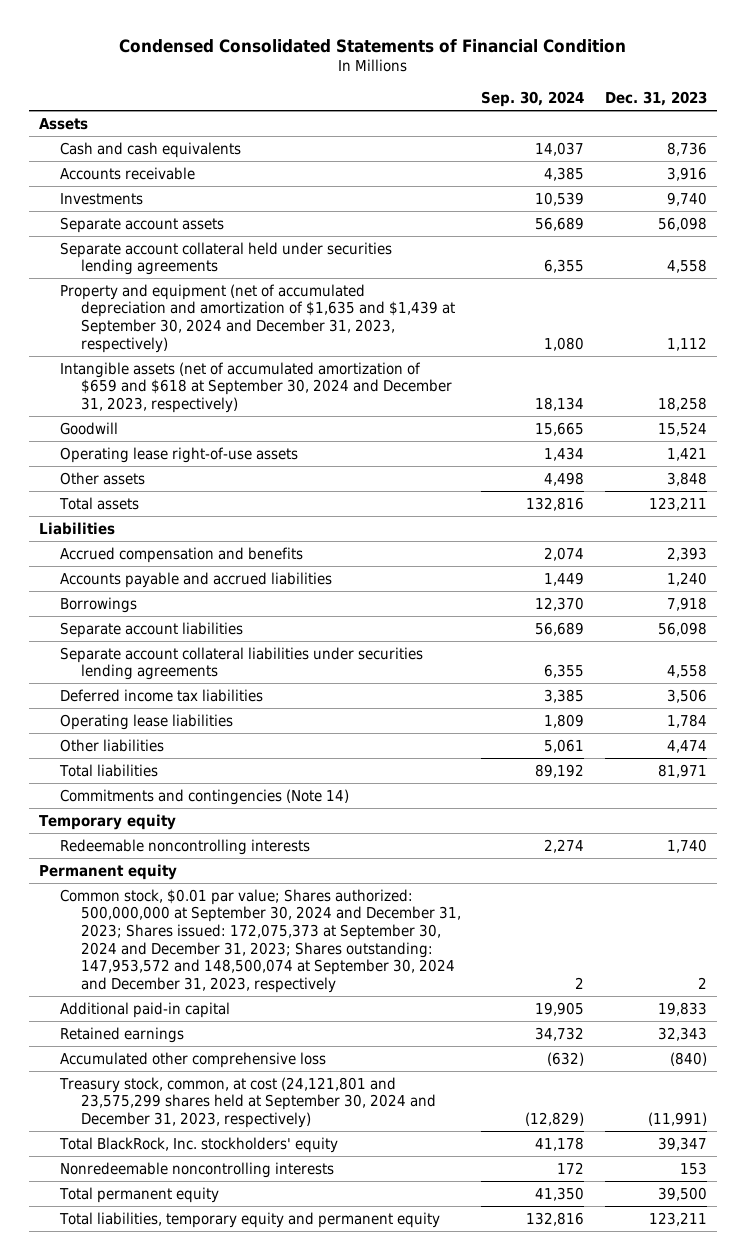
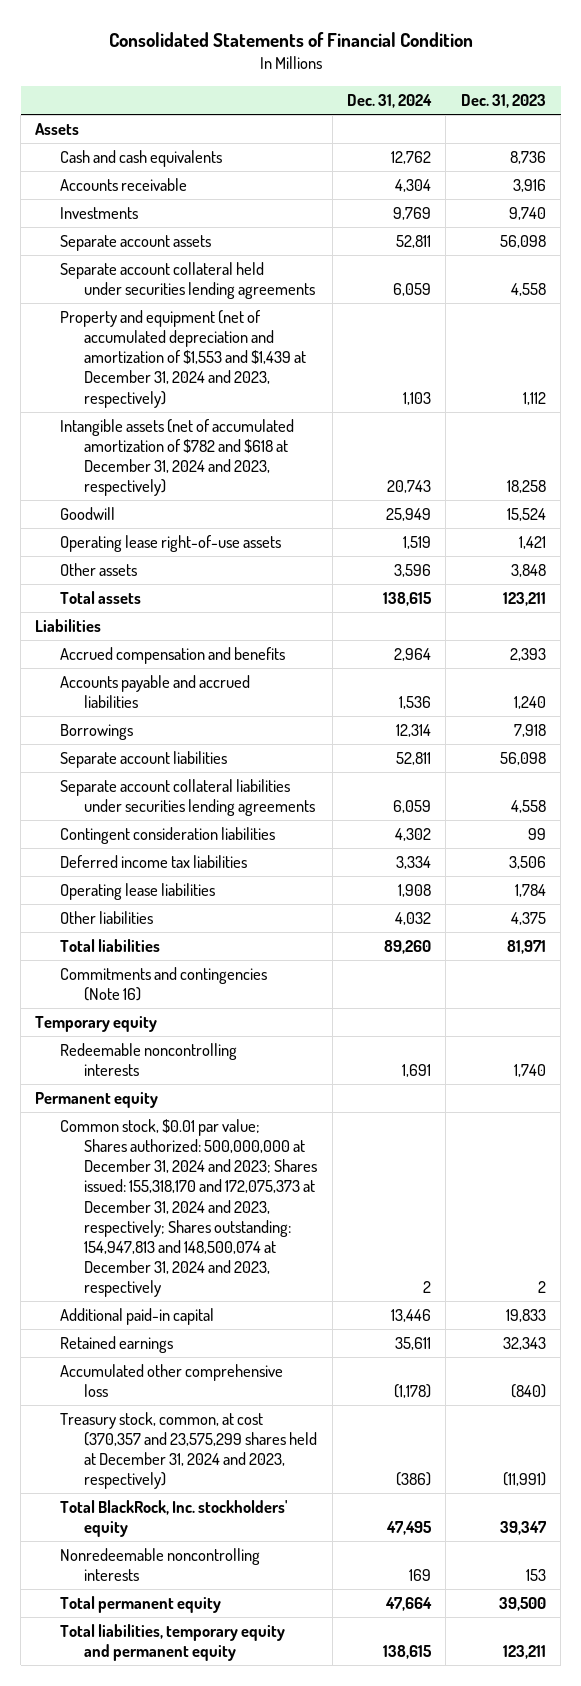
- Condensed Consolidated Statements of Financial Condition
+ Consolidated Statements of Financial Condition
- | Sep. 30, 2024 | Dec. 31, 2023
+ | Dec. 31, 2024 | Dec. 31, 2023
- Property and equipment (net of accumulated depreciation and amortization of $1,635 and $1,439 at September 30, 2024 and December 31, 2023, respectively) | 1,080 | 1,112
- Intangible assets (net of accumulated amortization of $659 and $618 at September 30, 2024 and December 31, 2023, respectively) | 18,134 | 18,258
+ Property and equipment (net of accumulated depreciation and amortization of $1,553 and $1,439 at December 31, 2024 and 2023, respectively) | 1,103 | 1,112
+ Intangible assets (net of accumulated amortization of $782 and $618 at December 31, 2024 and 2023, respectively) | 20,743 | 18,258
+ Contingent consideration liabilities | 4,302 | 99
- Other liabilities | 5,061 | 4,474
+ Other liabilities | 4,032 | 4,375
- Commitments and contingencies (Note 14)
+ Commitments and contingencies (Note 16)
- Common stock, $0.01 par value; Shares authorized: 500,000,000 at September 30, 2024 and December 31, 2023; Shares issued: 172,075,373 at September 30, 2024 and December 31, 2023; Shares outstanding: 147,953,572 and 148,500,074 at September 30, 2024 and December 31, 2023, respectively | 2 | 2
+ Common stock, $0.01 par value; Shares authorized: 500,000,000 at December 31, 2024 and 2023; Shares issued: 155,318,170 and 172,075,373 at December 31, 2024 and 2023, respectively; Shares outstanding: 154,947,813 and 148,500,074 at December 31, 2024 and 2023, respectively | 2 | 2
- Treasury stock, common, at cost (24,121,801 and 23,575,299 shares held at September 30, 2024 and December 31, 2023, respectively) | (12,829) | (11,991)
+ Treasury stock, common, at cost (370,357 and 23,575,299 shares held at December 31, 2024 and 2023, respectively) | (386) | (11,991)

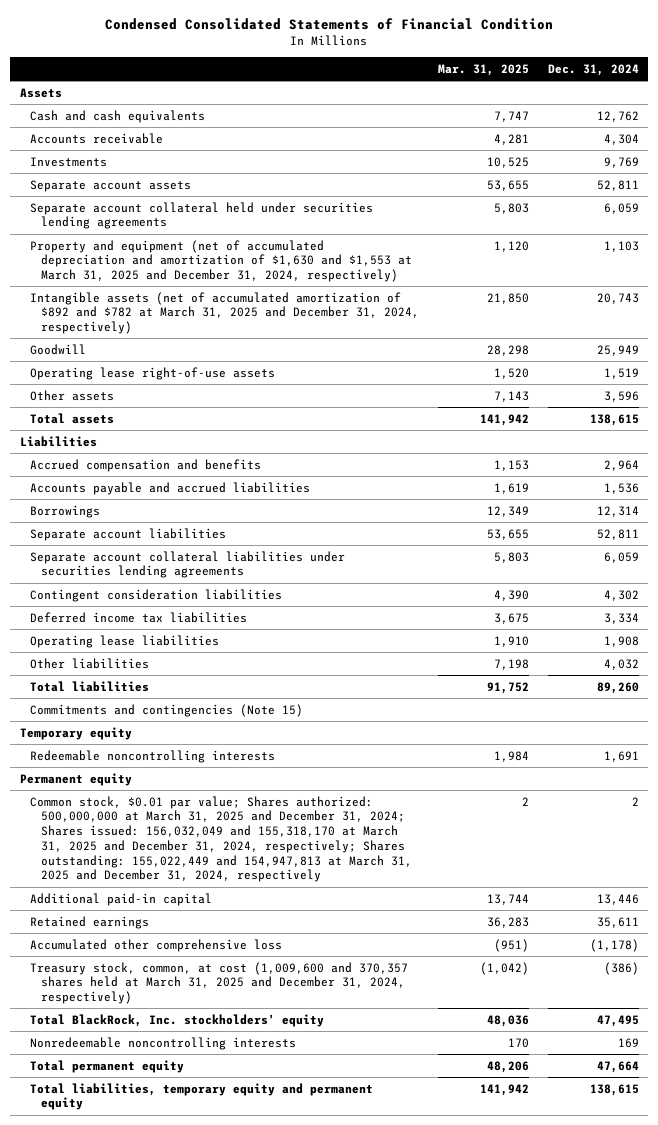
- Consolidated Statements of Financial Condition
+ Condensed Consolidated Statements of Financial Condition
- | Dec. 31, 2024 | Dec. 31, 2023
+ | Mar. 31, 2025 | Dec. 31, 2024
- Property and equipment (net of accumulated depreciation and amortization of $1,553 and $1,439 at December 31, 2024 and 2023, respectively) | 1,103 | 1,112
- Intangible assets (net of accumulated amortization of $782 and $618 at December 31, 2024 and 2023, respectively) | 20,743 | 18,258
+ Property and equipment (net of accumulated depreciation and amortization of $1,630 and $1,553 at March 31, 2025 and December 31, 2024, respectively) | 1,120 | 1,103
+ Intangible assets (net of accumulated amortization of $892 and $782 at March 31, 2025 and December 31, 2024, respectively) | 21,850 | 20,743
- Commitments and contingencies (Note 16)
+ Commitments and contingencies (Note 15)
- Common stock, $0.01 par value; Shares authorized: 500,000,000 at December 31, 2024 and 2023; Shares issued: 155,318,170 and 172,075,373 at December 31, 2024 and 2023, respectively; Shares outstanding: 154,947,813 and 148,500,074 at December 31, 2024 and 2023, respectively | 2 | 2
+ Common stock, $0.01 par value; Shares authorized: 500,000,000 at March 31, 2025 and December 31, 2024; Shares issued: 156,032,049 and 155,318,170 at March 31, 2025 and December 31, 2024, respectively; Shares outstanding: 155,022,449 and 154,947,813 at March 31, 2025 and December 31, 2024, respectively | 2 | 2
- Treasury stock, common, at cost (370,357 and 23,575,299 shares held at December 31, 2024 and 2023, respectively) | (386) | (11,991)
+ Treasury stock, common, at cost (1,009,600 and 370,357 shares held at March 31, 2025 and December 31, 2024, respectively) | (1,042) | (386)

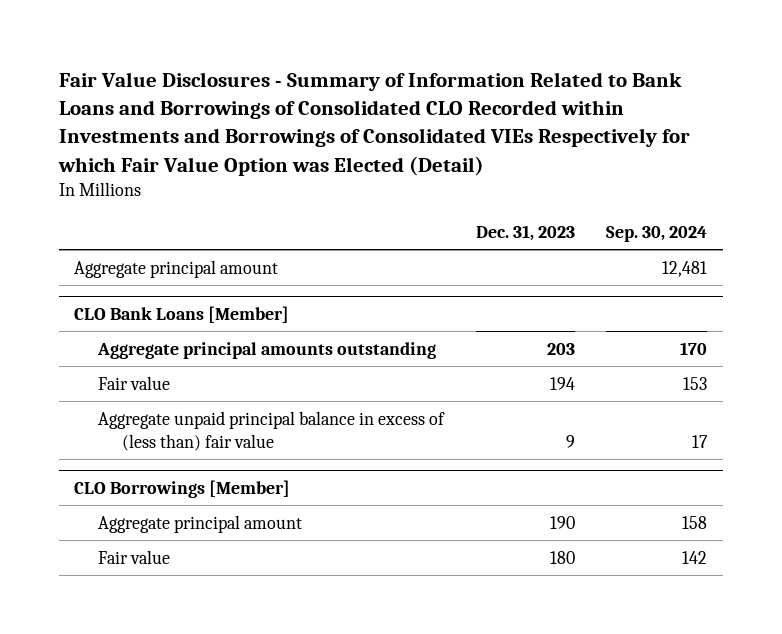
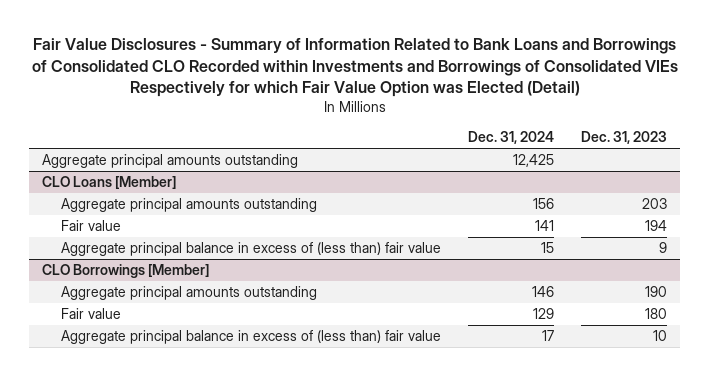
- | Dec. 31, 2023 | Sep. 30, 2024
+ | Dec. 31, 2024 | Dec. 31, 2023
- Aggregate principal amount | | 12,481
- CLO Bank Loans [Member]
+ Aggregate principal amounts outstanding | 12,425 |
+ CLO Loans [Member]
- Aggregate unpaid principal balance in excess of (less than) fair value | 9 | 17
+ Aggregate principal balance in excess of (less than) fair value | 15 | 9
@ CLO Borrowings [Member]
- Aggregate principal amount | 190 | 158
+ Aggregate principal amounts outstanding | 146 | 190
+ Aggregate principal balance in excess of (less than) fair value | 17 | 10

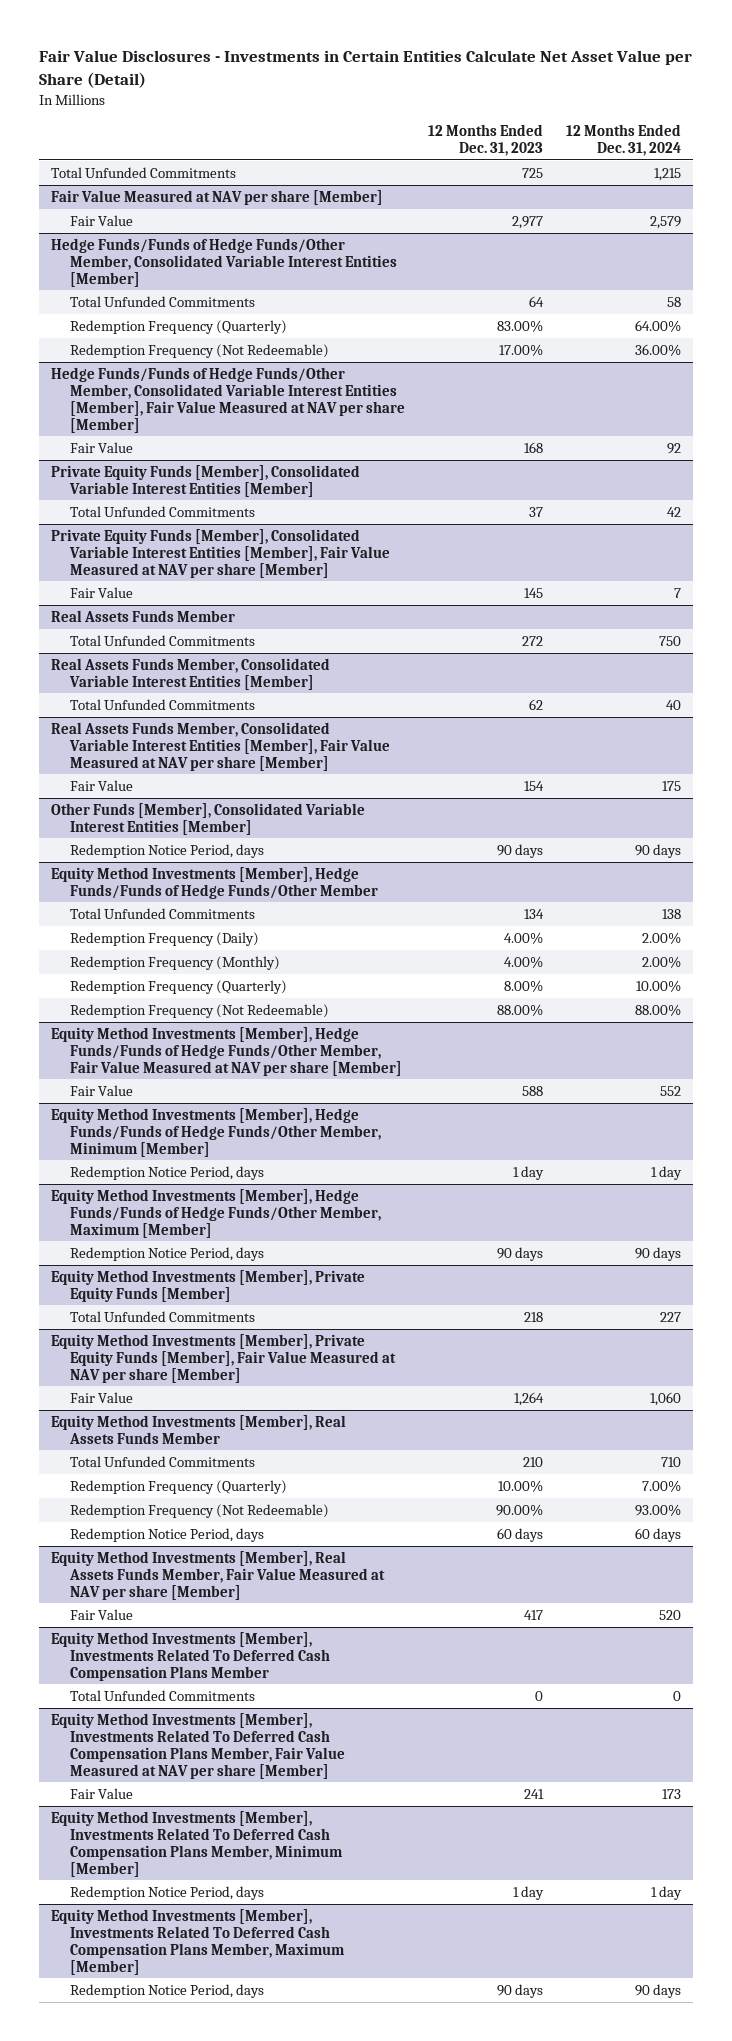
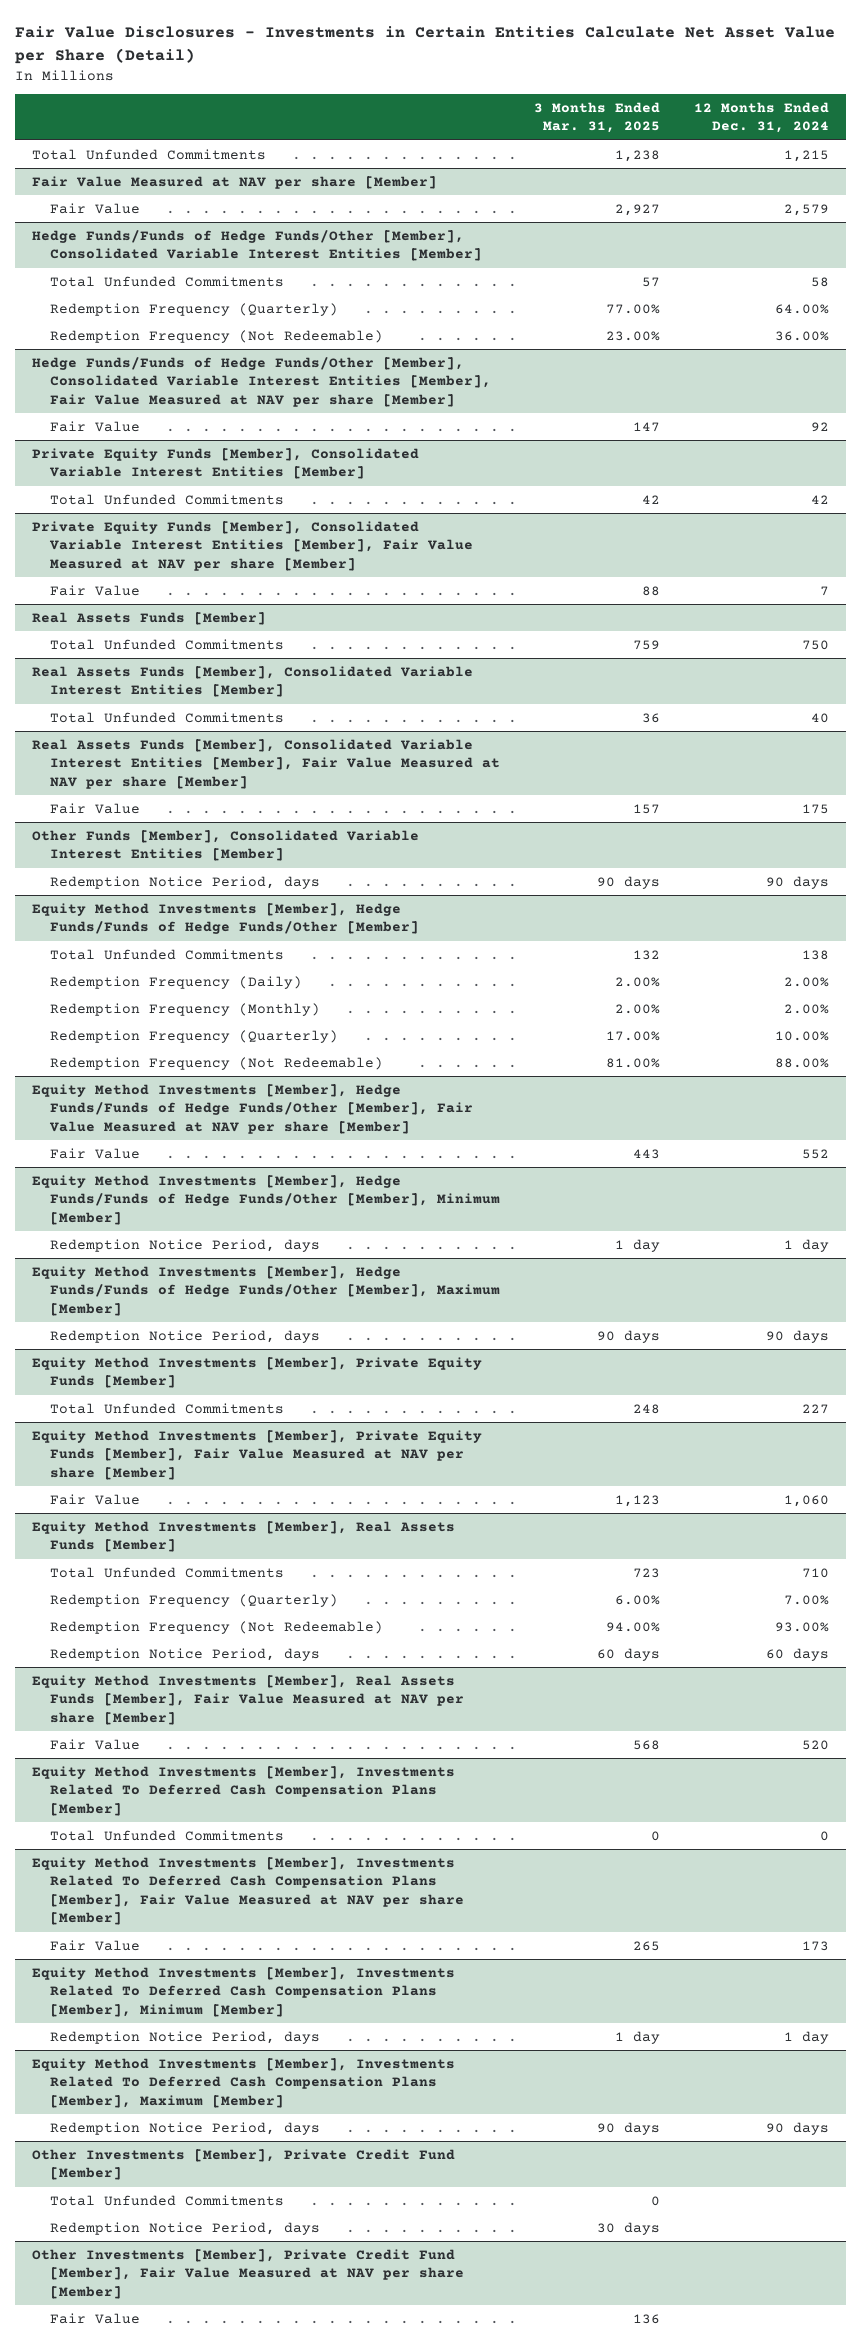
- | 12 Months Ended Dec. 31, 2023 | 12 Months Ended Dec. 31, 2024
+ | 3 Months Ended Mar. 31, 2025 | 12 Months Ended Dec. 31, 2024
- Hedge Funds/Funds of Hedge Funds/Other Member, Consolidated Variable Interest Entities [Member]
+ Hedge Funds/Funds of Hedge Funds/Other [Member], Consolidated Variable Interest Entities [Member]
- Hedge Funds/Funds of Hedge Funds/Other Member, Consolidated Variable Interest Entities [Member], Fair Value Measured at NAV per share [Member]
+ Hedge Funds/Funds of Hedge Funds/Other [Member], Consolidated Variable Interest Entities [Member], Fair Value Measured at NAV per share [Member]
- Real Assets Funds Member
+ Real Assets Funds [Member]
- Real Assets Funds Member, Consolidated Variable Interest Entities [Member]
+ Real Assets Funds [Member], Consolidated Variable Interest Entities [Member]
- Real Assets Funds Member, Consolidated Variable Interest Entities [Member], Fair Value Measured at NAV per share [Member]
+ Real Assets Funds [Member], Consolidated Variable Interest Entities [Member], Fair Value Measured at NAV per share [Member]
- Equity Method Investments [Member], Hedge Funds/Funds of Hedge Funds/Other Member
+ Equity Method Investments [Member], Hedge Funds/Funds of Hedge Funds/Other [Member]
- Equity Method Investments [Member], Hedge Funds/Funds of Hedge Funds/Other Member, Fair Value Measured at NAV per share [Member]
+ Equity Method Investments [Member], Hedge Funds/Funds of Hedge Funds/Other [Member], Fair Value Measured at NAV per share [Member]
- Equity Method Investments [Member], Hedge Funds/Funds of Hedge Funds/Other Member, Minimum [Member]
+ Equity Method Investments [Member], Hedge Funds/Funds of Hedge Funds/Other [Member], Minimum [Member]
- Equity Method Investments [Member], Hedge Funds/Funds of Hedge Funds/Other Member, Maximum [Member]
+ Equity Method Investments [Member], Hedge Funds/Funds of Hedge Funds/Other [Member], Maximum [Member]
- Equity Method Investments [Member], Real Assets Funds Member
+ Equity Method Investments [Member], Real Assets Funds [Member]
- Equity Method Investments [Member], Real Assets Funds Member, Fair Value Measured at NAV per share [Member]
+ Equity Method Investments [Member], Real Assets Funds [Member], Fair Value Measured at NAV per share [Member]
- Equity Method Investments [Member], Investments Related To Deferred Cash Compensation Plans Member
+ Equity Method Investments [Member], Investments Related To Deferred Cash Compensation Plans [Member]
- Equity Method Investments [Member], Investments Related To Deferred Cash Compensation Plans Member, Fair Value Measured at NAV per share [Member]
+ Equity Method Investments [Member], Investments Related To Deferred Cash Compensation Plans [Member], Fair Value Measured at NAV per share [Member]
- Equity Method Investments [Member], Investments Related To Deferred Cash Compensation Plans Member, Minimum [Member]
+ Equity Method Investments [Member], Investments Related To Deferred Cash Compensation Plans [Member], Minimum [Member]
- Equity Method Investments [Member], Investments Related To Deferred Cash Compensation Plans Member, Maximum [Member]
+ Equity Method Investments [Member], Investments Related To Deferred Cash Compensation Plans [Member], Maximum [Member]
+ Other Investments [Member], Private Credit Fund [Member]
+ Total Unfunded Commitments | 0 |
+ Redemption Notice Period, days | 30 days |
+ Other Investments [Member], Private Credit Fund [Member], Fair Value Measured at NAV per share [Member]
+ Fair Value | 136 |

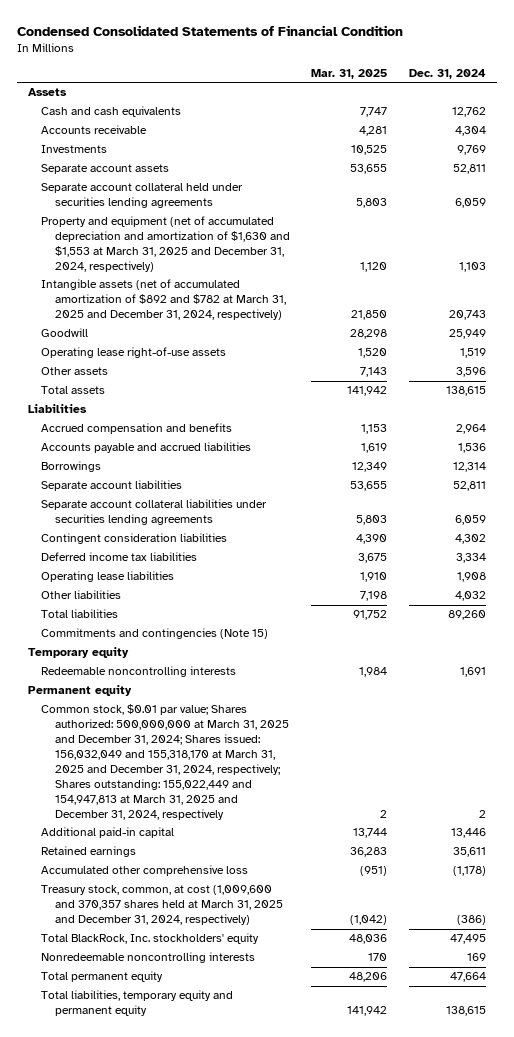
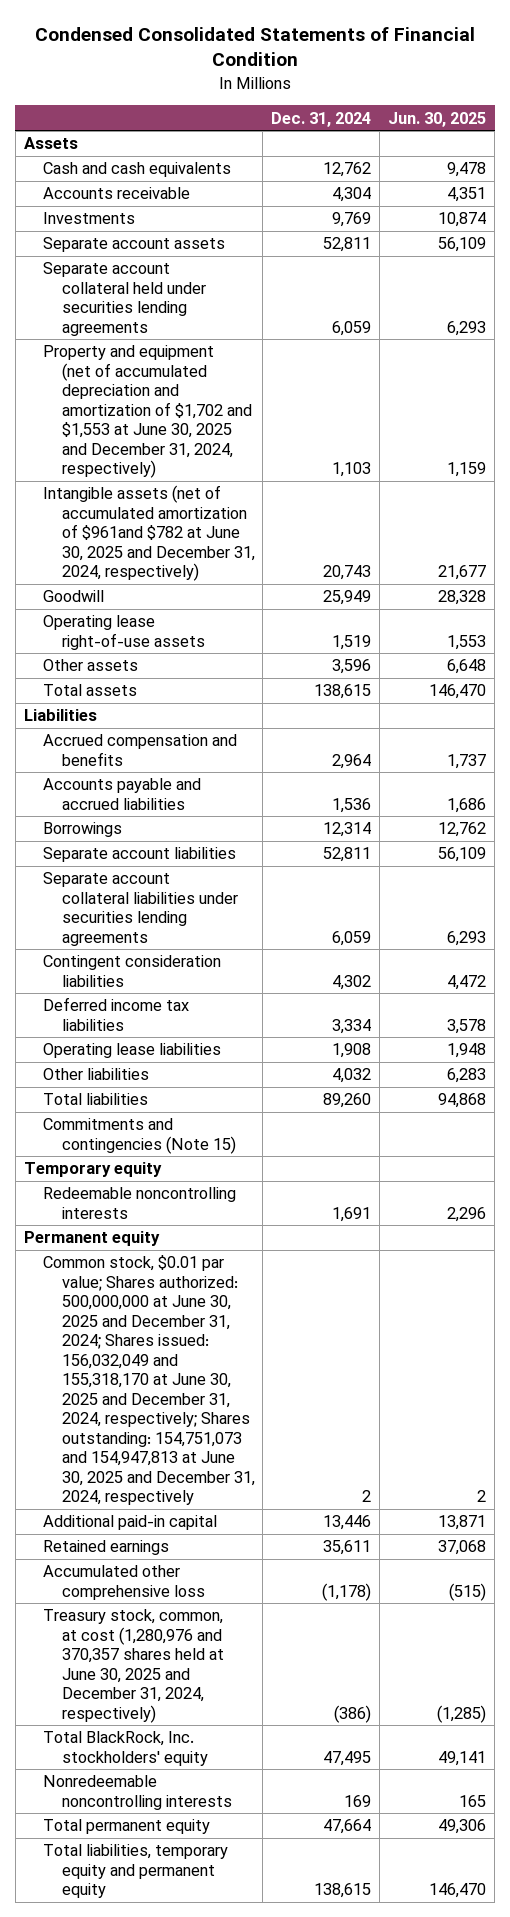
- | Mar. 31, 2025 | Dec. 31, 2024
+ | Dec. 31, 2024 | Jun. 30, 2025
- Property and equipment (net of accumulated depreciation and amortization of $1,630 and $1,553 at March 31, 2025 and December 31, 2024, respectively) | 1,120 | 1,103
- Intangible assets (net of accumulated amortization of $892 and $782 at March 31, 2025 and December 31, 2024, respectively) | 21,850 | 20,743
+ Property and equipment (net of accumulated depreciation and amortization of $1,702 and $1,553 at June 30, 2025 and December 31, 2024, respectively) | 1,103 | 1,159
+ Intangible assets (net of accumulated amortization of $961and $782 at June 30, 2025 and December 31, 2024, respectively) | 20,743 | 21,677
- Common stock, $0.01 par value; Shares authorized: 500,000,000 at March 31, 2025 and December 31, 2024; Shares issued: 156,032,049 and 155,318,170 at March 31, 2025 and December 31, 2024, respectively; Shares outstanding: 155,022,449 and 154,947,813 at March 31, 2025 and December 31, 2024, respectively | 2 | 2
+ Common stock, $0.01 par value; Shares authorized: 500,000,000 at June 30, 2025 and December 31, 2024; Shares issued: 156,032,049 and 155,318,170 at June 30, 2025 and December 31, 2024, respectively; Shares outstanding: 154,751,073 and 154,947,813 at June 30, 2025 and December 31, 2024, respectively | 2 | 2
- Treasury stock, common, at cost (1,009,600 and 370,357 shares held at March 31, 2025 and December 31, 2024, respectively) | (1,042) | (386)
+ Treasury stock, common, at cost (1,280,976 and 370,357 shares held at June 30, 2025 and December 31, 2024, respectively) | (386) | (1,285)

